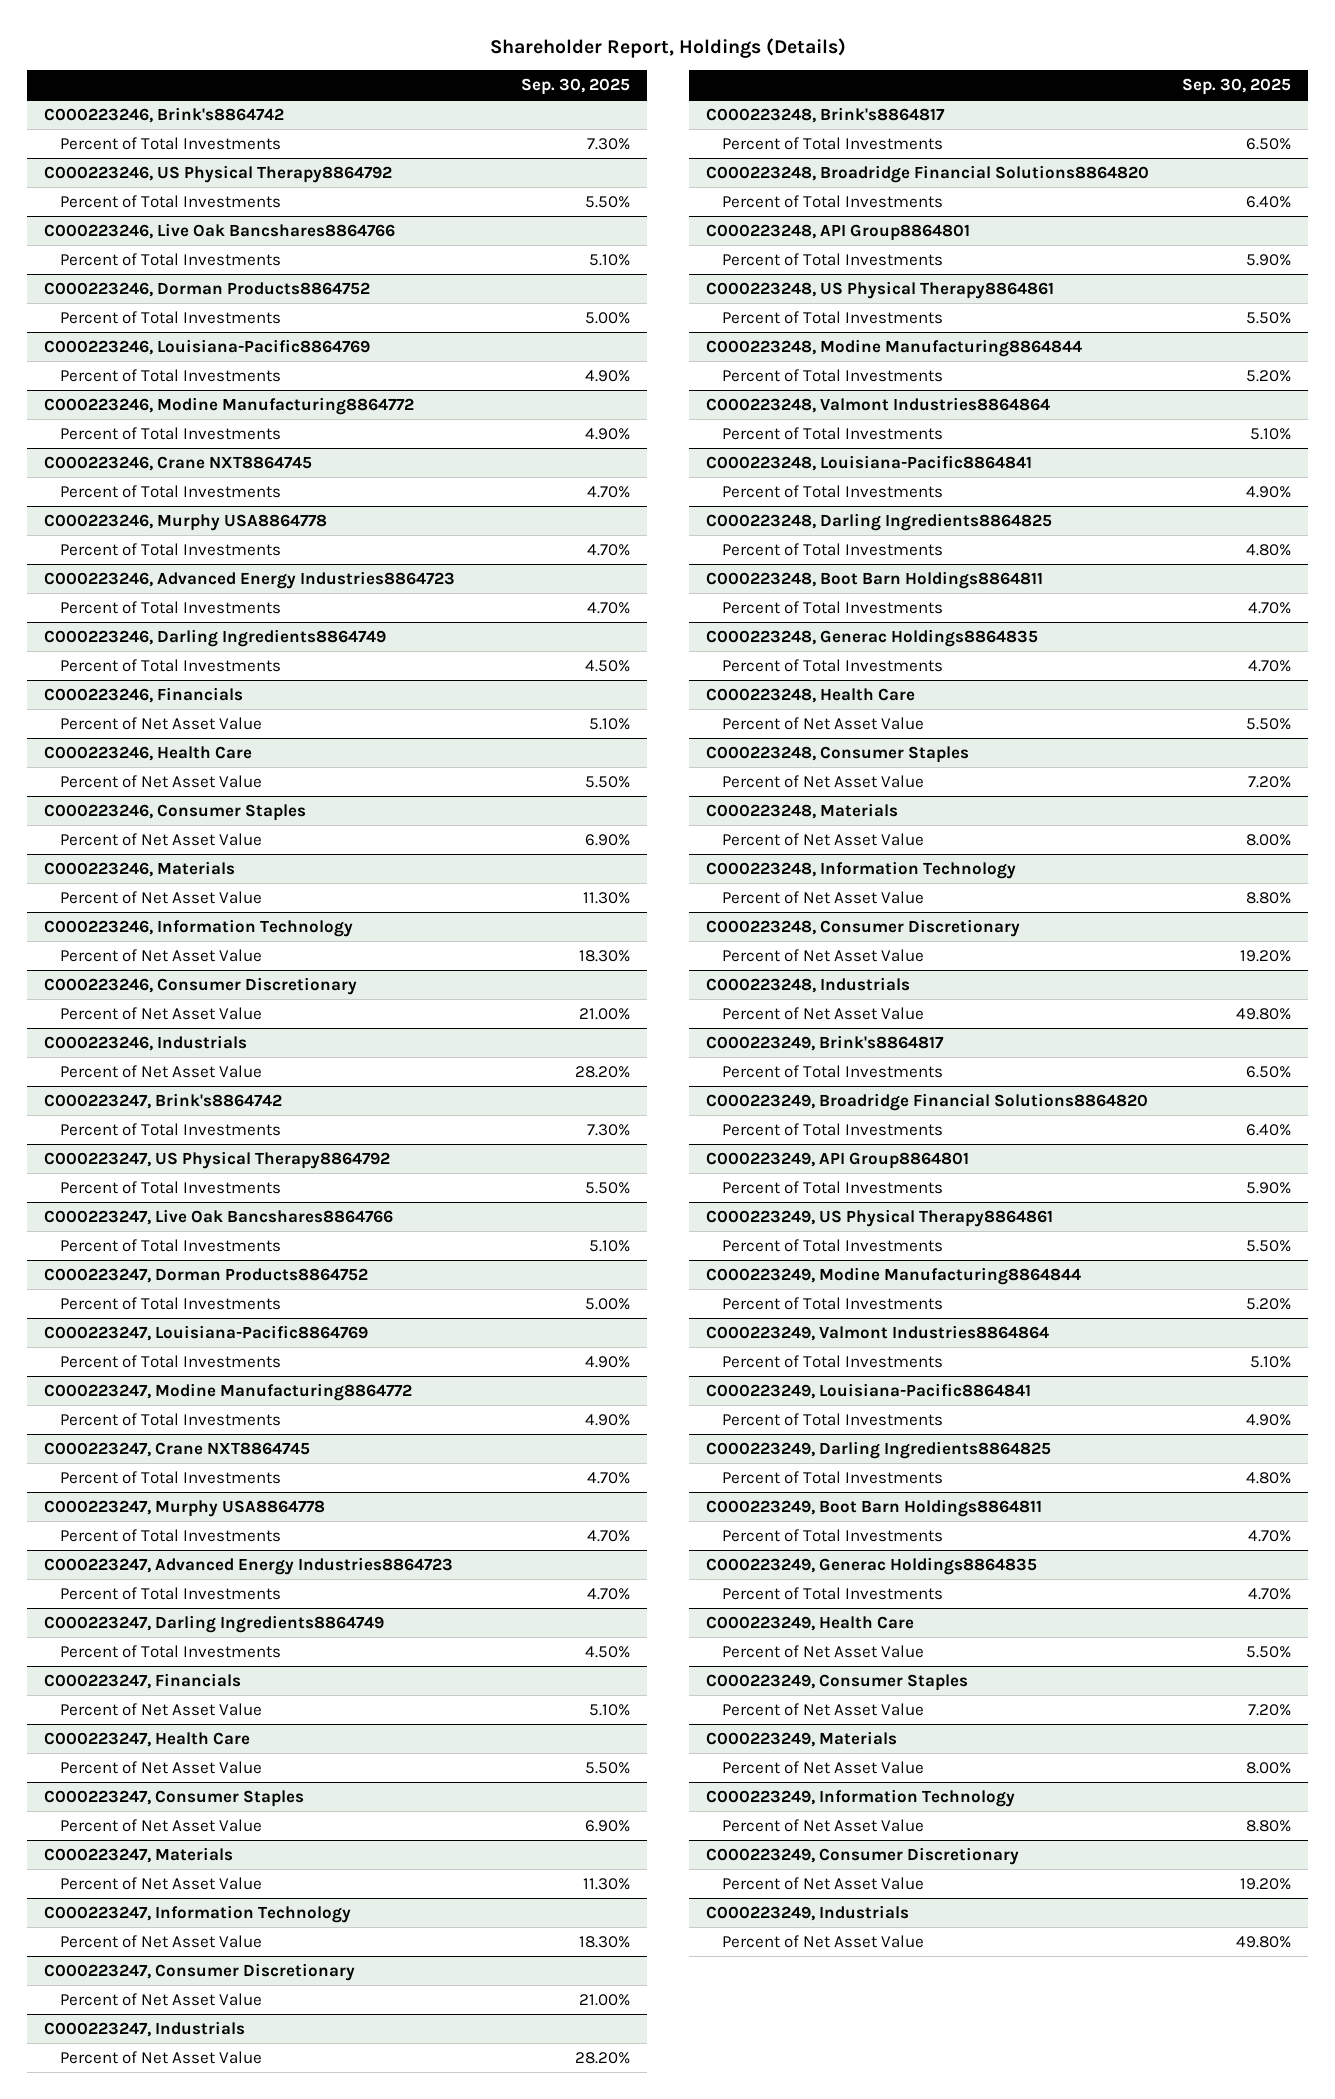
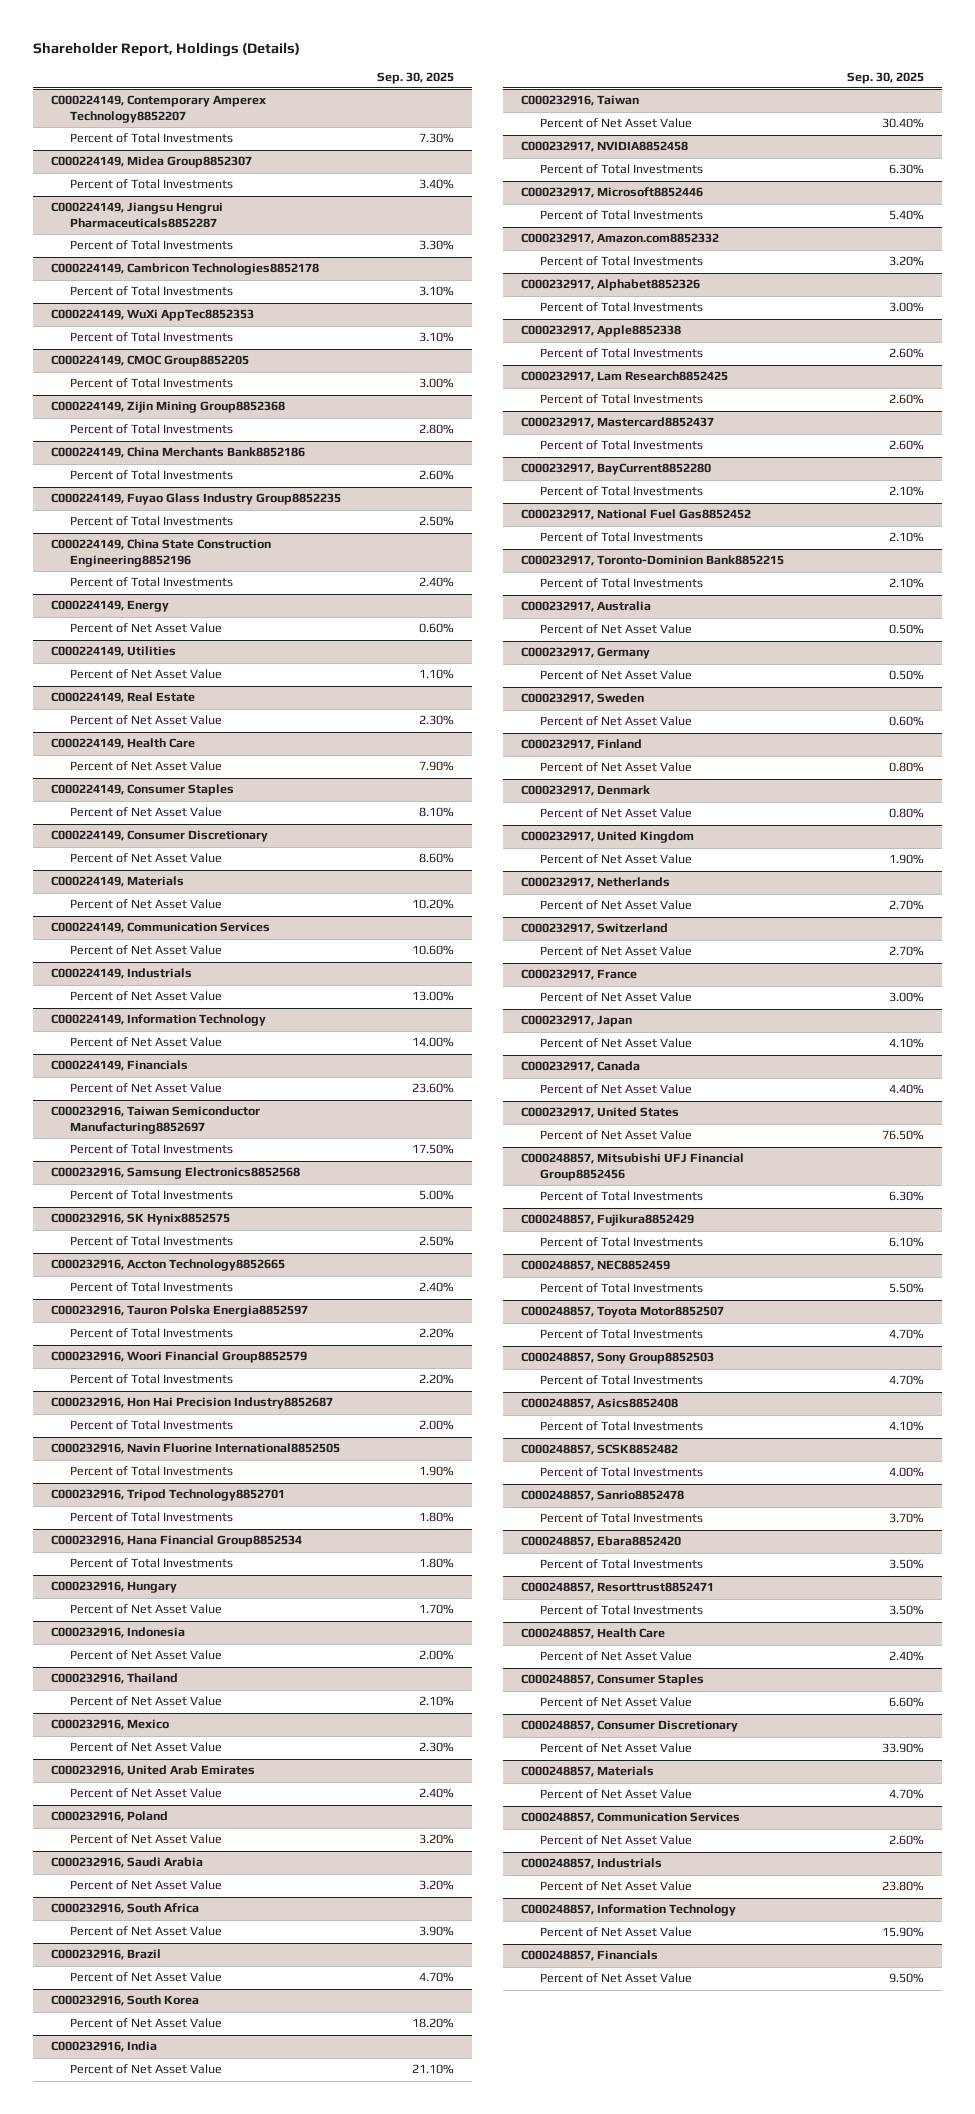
- C000223246, Brink's8864742
- Percent of Total Investments | 7.30%
- C000223246, US Physical Therapy8864792
- Percent of Total Investments | 5.50%
- C000223246, Live Oak Bancshares8864766
- Percent of Total Investments | 5.10%
- C000223246, Dorman Products8864752
- Percent of Total Investments | 5.00%
- C000223246, Louisiana-Pacific8864769
- Percent of Total Investments | 4.90%
- C000223246, Modine Manufacturing8864772
- Percent of Total Investments | 4.90%
- C000223246, Crane NXT8864745
- Percent of Total Investments | 4.70%
- C000223246, Murphy USA8864778
- Percent of Total Investments | 4.70%
- C000223246, Advanced Energy Industries8864723
- Percent of Total Investments | 4.70%
- C000223246, Darling Ingredients8864749
- Percent of Total Investments | 4.50%
- C000223246, Financials
- Percent of Net Asset Value | 5.10%
- C000223246, Health Care
- Percent of Net Asset Value | 5.50%
- C000223246, Consumer Staples
- Percent of Net Asset Value | 6.90%
- C000223246, Materials
- Percent of Net Asset Value | 11.30%
- C000223246, Information Technology
- Percent of Net Asset Value | 18.30%
- C000223246, Consumer Discretionary
- Percent of Net Asset Value | 21.00%
- C000223246, Industrials
- Percent of Net Asset Value | 28.20%
- C000223247, Brink's8864742
+ C000224149, Contemporary Amperex Technology8852207
- C000223247, US Physical Therapy8864792
- Percent of Total Investments | 5.50%
- C000223247, Live Oak Bancshares8864766
- Percent of Total Investments | 5.10%
- C000223247, Dorman Products8864752
+ C000224149, Midea Group8852307
+ Percent of Total Investments | 3.40%
+ C000224149, Jiangsu Hengrui Pharmaceuticals8852287
+ Percent of Total Investments | 3.30%
+ C000224149, Cambricon Technologies8852178
+ Percent of Total Investments | 3.10%
+ C000224149, WuXi AppTec8852353
+ Percent of Total Investments | 3.10%
+ C000224149, CMOC Group8852205
+ Percent of Total Investments | 3.00%
+ C000224149, Zijin Mining Group8852368
+ Percent of Total Investments | 2.80%
+ C000224149, China Merchants Bank8852186
+ Percent of Total Investments | 2.60%
+ C000224149, Fuyao Glass Industry Group8852235
+ Percent of Total Investments | 2.50%
+ C000224149, China State Construction Engineering8852196
+ Percent of Total Investments | 2.40%
+ C000224149, Energy
+ Percent of Net Asset Value | 0.60%
+ C000224149, Utilities
+ Percent of Net Asset Value | 1.10%
+ C000224149, Real Estate
+ Percent of Net Asset Value | 2.30%
+ C000224149, Health Care
+ Percent of Net Asset Value | 7.90%
+ C000224149, Consumer Staples
+ Percent of Net Asset Value | 8.10%
+ C000224149, Consumer Discretionary
+ Percent of Net Asset Value | 8.60%
+ C000224149, Materials
+ Percent of Net Asset Value | 10.20%
+ C000224149, Communication Services
+ Percent of Net Asset Value | 10.60%
+ C000224149, Industrials
+ Percent of Net Asset Value | 13.00%
+ C000224149, Information Technology
+ Percent of Net Asset Value | 14.00%
+ C000224149, Financials
+ Percent of Net Asset Value | 23.60%
+ C000232916, Taiwan Semiconductor Manufacturing8852697
+ Percent of Total Investments | 17.50%
+ C000232916, Samsung Electronics8852568
- C000223247, Louisiana-Pacific8864769
- Percent of Total Investments | 4.90%
- C000223247, Modine Manufacturing8864772
- Percent of Total Investments | 4.90%
- C000223247, Crane NXT8864745
- Percent of Total Investments | 4.70%
- C000223247, Murphy USA8864778
- Percent of Total Investments | 4.70%
- C000223247, Advanced Energy Industries8864723
- Percent of Total Investments | 4.70%
- C000223247, Darling Ingredients8864749
- Percent of Total Investments | 4.50%
- C000223247, Financials
- Percent of Net Asset Value | 5.10%
- C000223247, Health Care
- Percent of Net Asset Value | 5.50%
- C000223247, Consumer Staples
- Percent of Net Asset Value | 6.90%
- C000223247, Materials
- Percent of Net Asset Value | 11.30%
- C000223247, Information Technology
- Percent of Net Asset Value | 18.30%
- C000223247, Consumer Discretionary
- Percent of Net Asset Value | 21.00%
- C000223247, Industrials
- Percent of Net Asset Value | 28.20%
- C000223248, Brink's8864817
- Percent of Total Investments | 6.50%
- C000223248, Broadridge Financial Solutions8864820
- Percent of Total Investments | 6.40%
- C000223248, API Group8864801
- Percent of Total Investments | 5.90%
- C000223248, US Physical Therapy8864861
- Percent of Total Investments | 5.50%
- C000223248, Modine Manufacturing8864844
- Percent of Total Investments | 5.20%
- C000223248, Valmont Industries8864864
- Percent of Total Investments | 5.10%
- C000223248, Louisiana-Pacific8864841
- Percent of Total Investments | 4.90%
- C000223248, Darling Ingredients8864825
- Percent of Total Investments | 4.80%
- C000223248, Boot Barn Holdings8864811
- Percent of Total Investments | 4.70%
- C000223248, Generac Holdings8864835
- Percent of Total Investments | 4.70%
- C000223248, Health Care
- Percent of Net Asset Value | 5.50%
- C000223248, Consumer Staples
- Percent of Net Asset Value | 7.20%
- C000223248, Materials
- Percent of Net Asset Value | 8.00%
- C000223248, Information Technology
- Percent of Net Asset Value | 8.80%
- C000223248, Consumer Discretionary
- Percent of Net Asset Value | 19.20%
- C000223248, Industrials
- Percent of Net Asset Value | 49.80%
- C000223249, Brink's8864817
- Percent of Total Investments | 6.50%
- C000223249, Broadridge Financial Solutions8864820
- Percent of Total Investments | 6.40%
- C000223249, API Group8864801
- Percent of Total Investments | 5.90%
- C000223249, US Physical Therapy8864861
+ C000232916, SK Hynix8852575
+ Percent of Total Investments | 2.50%
+ C000232916, Accton Technology8852665
+ Percent of Total Investments | 2.40%
+ C000232916, Tauron Polska Energia8852597
+ Percent of Total Investments | 2.20%
+ C000232916, Woori Financial Group8852579
+ Percent of Total Investments | 2.20%
+ C000232916, Hon Hai Precision Industry8852687
+ Percent of Total Investments | 2.00%
+ C000232916, Navin Fluorine International8852505
+ Percent of Total Investments | 1.90%
+ C000232916, Tripod Technology8852701
+ Percent of Total Investments | 1.80%
+ C000232916, Hana Financial Group8852534
+ Percent of Total Investments | 1.80%
+ C000232916, Hungary
+ Percent of Net Asset Value | 1.70%
+ C000232916, Indonesia
+ Percent of Net Asset Value | 2.00%
+ C000232916, Thailand
+ Percent of Net Asset Value | 2.10%
+ C000232916, Mexico
+ Percent of Net Asset Value | 2.30%
+ C000232916, United Arab Emirates
+ Percent of Net Asset Value | 2.40%
+ C000232916, Poland
+ Percent of Net Asset Value | 3.20%
+ C000232916, Saudi Arabia
+ Percent of Net Asset Value | 3.20%
+ C000232916, South Africa
+ Percent of Net Asset Value | 3.90%
+ C000232916, Brazil
+ Percent of Net Asset Value | 4.70%
+ C000232916, South Korea
+ Percent of Net Asset Value | 18.20%
+ C000232916, India
+ Percent of Net Asset Value | 21.10%
+ C000232916, Taiwan
+ Percent of Net Asset Value | 30.40%
+ C000232917, NVIDIA8852458
+ Percent of Total Investments | 6.30%
+ C000232917, Microsoft8852446
+ Percent of Total Investments | 5.40%
+ C000232917, Amazon.com8852332
+ Percent of Total Investments | 3.20%
+ C000232917, Alphabet8852326
+ Percent of Total Investments | 3.00%
+ C000232917, Apple8852338
+ Percent of Total Investments | 2.60%
+ C000232917, Lam Research8852425
+ Percent of Total Investments | 2.60%
+ C000232917, Mastercard8852437
+ Percent of Total Investments | 2.60%
+ C000232917, BayCurrent8852280
+ Percent of Total Investments | 2.10%
+ C000232917, National Fuel Gas8852452
+ Percent of Total Investments | 2.10%
+ C000232917, Toronto-Dominion Bank8852215
+ Percent of Total Investments | 2.10%
+ C000232917, Australia
+ Percent of Net Asset Value | 0.50%
+ C000232917, Germany
+ Percent of Net Asset Value | 0.50%
+ C000232917, Sweden
+ Percent of Net Asset Value | 0.60%
+ C000232917, Finland
+ Percent of Net Asset Value | 0.80%
+ C000232917, Denmark
+ Percent of Net Asset Value | 0.80%
+ C000232917, United Kingdom
+ Percent of Net Asset Value | 1.90%
+ C000232917, Netherlands
+ Percent of Net Asset Value | 2.70%
+ C000232917, Switzerland
+ Percent of Net Asset Value | 2.70%
+ C000232917, France
+ Percent of Net Asset Value | 3.00%
+ C000232917, Japan
+ Percent of Net Asset Value | 4.10%
+ C000232917, Canada
+ Percent of Net Asset Value | 4.40%
+ C000232917, United States
+ Percent of Net Asset Value | 76.50%
+ C000248857, Mitsubishi UFJ Financial Group8852456
+ Percent of Total Investments | 6.30%
+ C000248857, Fujikura8852429
+ Percent of Total Investments | 6.10%
+ C000248857, NEC8852459
- C000223249, Modine Manufacturing8864844
- Percent of Total Investments | 5.20%
- C000223249, Valmont Industries8864864
- Percent of Total Investments | 5.10%
- C000223249, Louisiana-Pacific8864841
- Percent of Total Investments | 4.90%
- C000223249, Darling Ingredients8864825
- Percent of Total Investments | 4.80%
- C000223249, Boot Barn Holdings8864811
+ C000248857, Toyota Motor8852507
- C000223249, Generac Holdings8864835
+ C000248857, Sony Group8852503
- C000223249, Health Care
- Percent of Net Asset Value | 5.50%
- C000223249, Consumer Staples
- Percent of Net Asset Value | 7.20%
- C000223249, Materials
- Percent of Net Asset Value | 8.00%
- C000223249, Information Technology
- Percent of Net Asset Value | 8.80%
- C000223249, Consumer Discretionary
- Percent of Net Asset Value | 19.20%
- C000223249, Industrials
- Percent of Net Asset Value | 49.80%
+ C000248857, Asics8852408
+ Percent of Total Investments | 4.10%
+ C000248857, SCSK8852482
+ Percent of Total Investments | 4.00%
+ C000248857, Sanrio8852478
+ Percent of Total Investments | 3.70%
+ C000248857, Ebara8852420
+ Percent of Total Investments | 3.50%
+ C000248857, Resorttrust8852471
+ Percent of Total Investments | 3.50%
+ C000248857, Health Care
+ Percent of Net Asset Value | 2.40%
+ C000248857, Consumer Staples
+ Percent of Net Asset Value | 6.60%
+ C000248857, Consumer Discretionary
+ Percent of Net Asset Value | 33.90%
+ C000248857, Materials
+ Percent of Net Asset Value | 4.70%
+ C000248857, Communication Services
+ Percent of Net Asset Value | 2.60%
+ C000248857, Industrials
+ Percent of Net Asset Value | 23.80%
+ C000248857, Information Technology
+ Percent of Net Asset Value | 15.90%
+ C000248857, Financials
+ Percent of Net Asset Value | 9.50%

